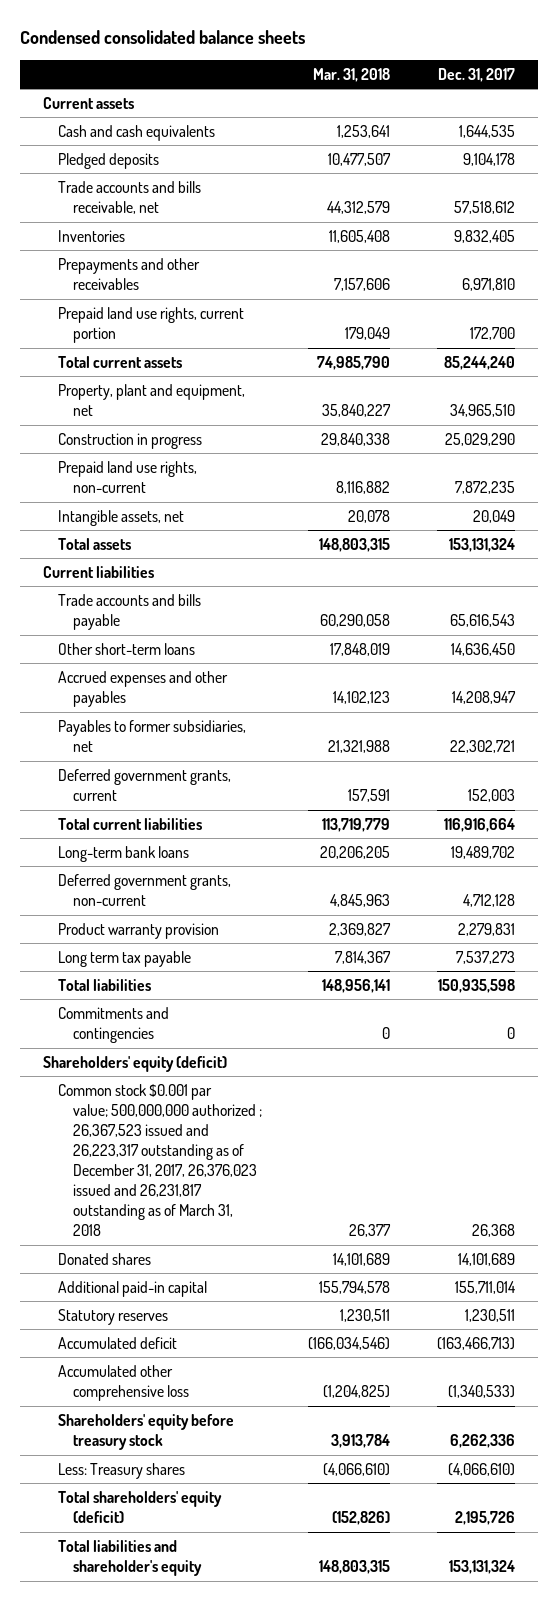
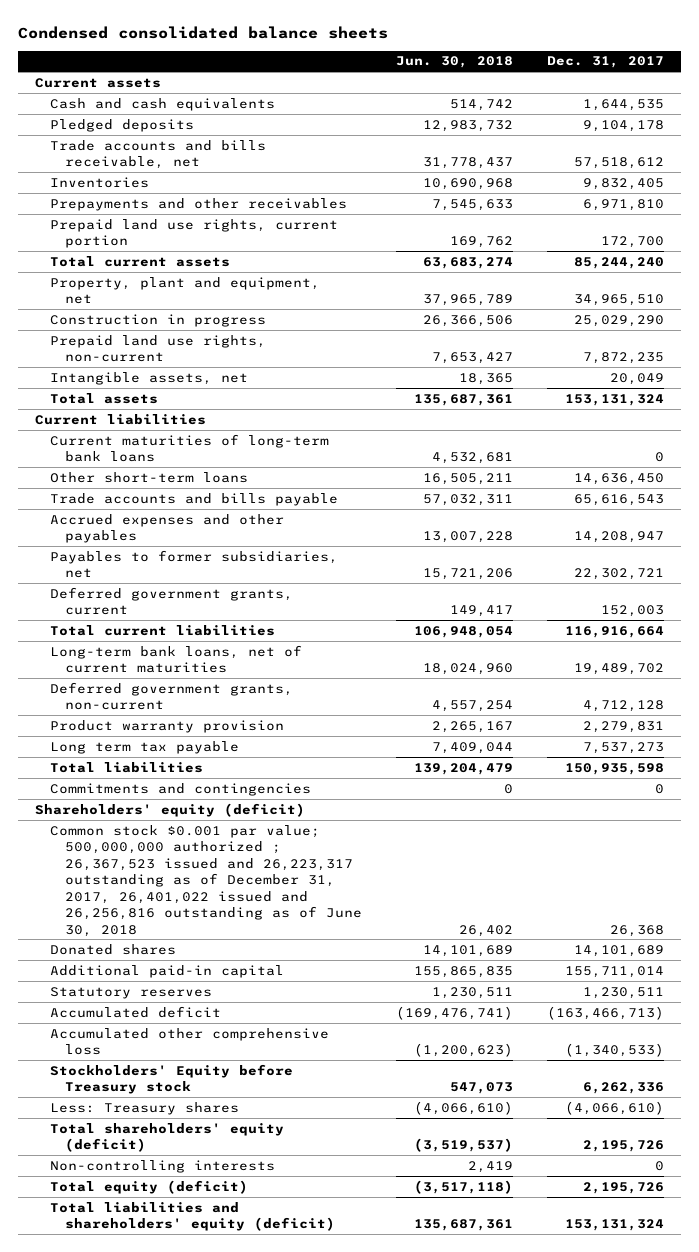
- | Mar. 31, 2018 | Dec. 31, 2017
+ | Jun. 30, 2018 | Dec. 31, 2017
+ Current maturities of long-term bank loans | 4,532,681 | 0
moved down: Trade accounts and bills payable | 57,032,311 | 65,616,543
- Long-term bank loans | 20,206,205 | 19,489,702
+ Long-term bank loans, net of current maturities | 18,024,960 | 19,489,702
- Common stock $0.001 par value; 500,000,000 authorized ; 26,367,523 issued and 26,223,317 outstanding as of December 31, 2017, 26,376,023 issued and 26,231,817 outstanding as of March 31, 2018 | 26,377 | 26,368
+ Common stock $0.001 par value; 500,000,000 authorized ; 26,367,523 issued and 26,223,317 outstanding as of December 31, 2017, 26,401,022 issued and 26,256,816 outstanding as of June 30, 2018 | 26,402 | 26,368
- Shareholders' equity before treasury stock | 3,913,784 | 6,262,336
+ Stockholders' Equity before Treasury stock | 547,073 | 6,262,336
- Total liabilities and shareholder's equity | 148,803,315 | 153,131,324
+ Non-controlling interests | 2,419 | 0
+ Total equity (deficit) | (3,517,118) | 2,195,726
+ Total liabilities and shareholders' equity (deficit) | 135,687,361 | 153,131,324

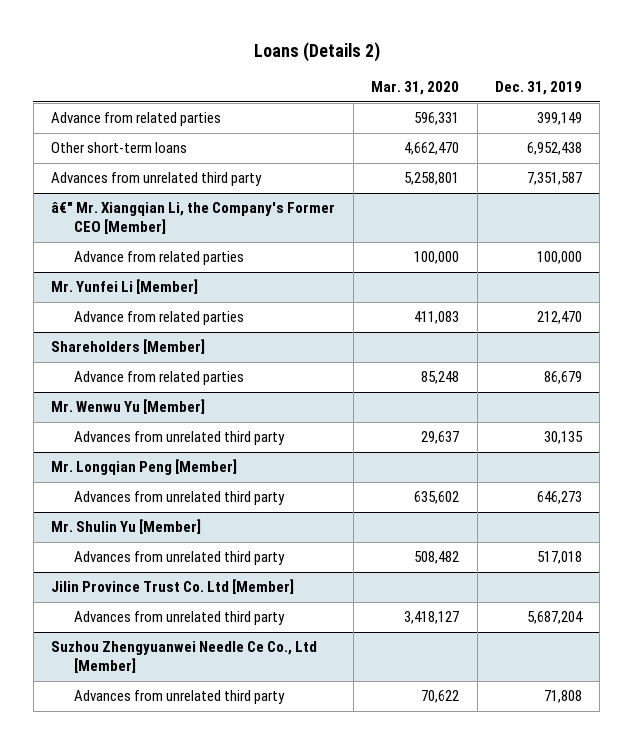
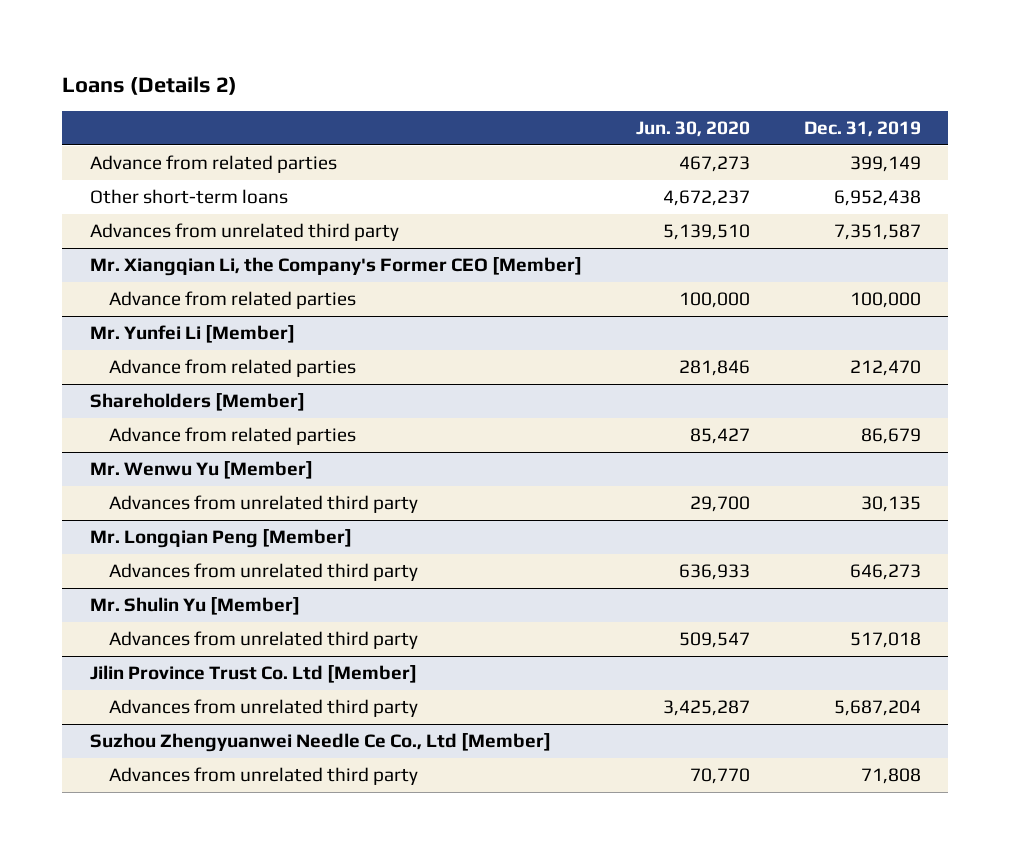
- | Mar. 31, 2020 | Dec. 31, 2019
+ | Jun. 30, 2020 | Dec. 31, 2019
- â€" Mr. Xiangqian Li, the Company's Former CEO [Member]
+ Mr. Xiangqian Li, the Company's Former CEO [Member]

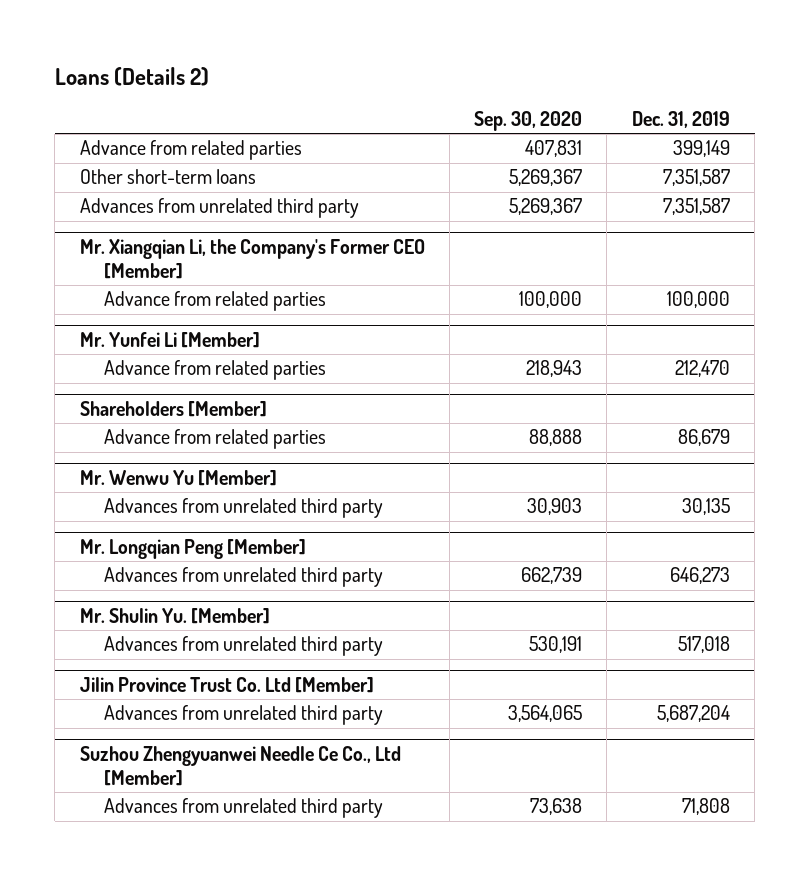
- | Jun. 30, 2020 | Dec. 31, 2019
+ | Sep. 30, 2020 | Dec. 31, 2019
- Other short-term loans | 4,672,237 | 6,952,438
+ Other short-term loans | 5,269,367 | 7,351,587
- Mr. Shulin Yu [Member]
+ Mr. Shulin Yu. [Member]

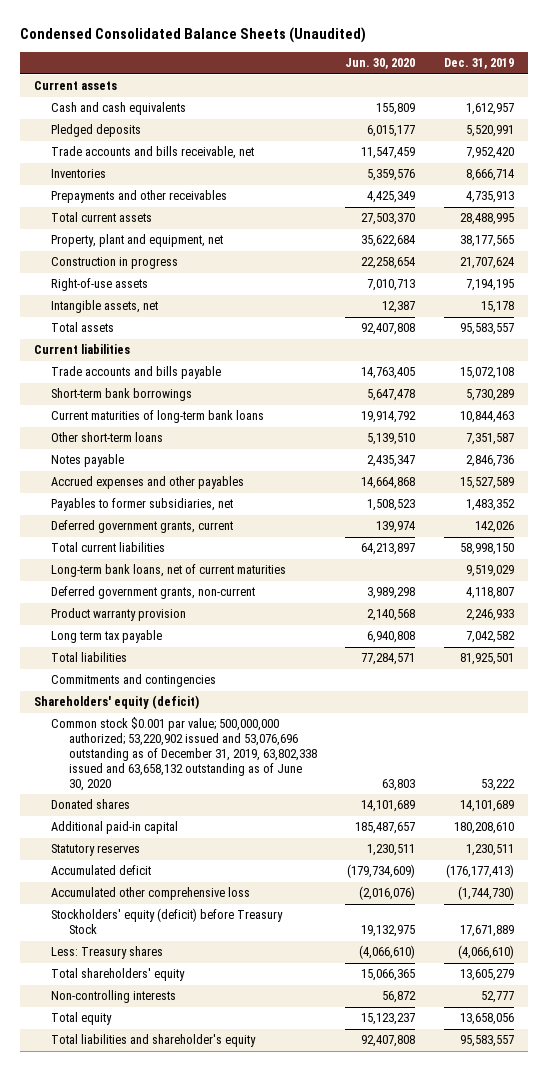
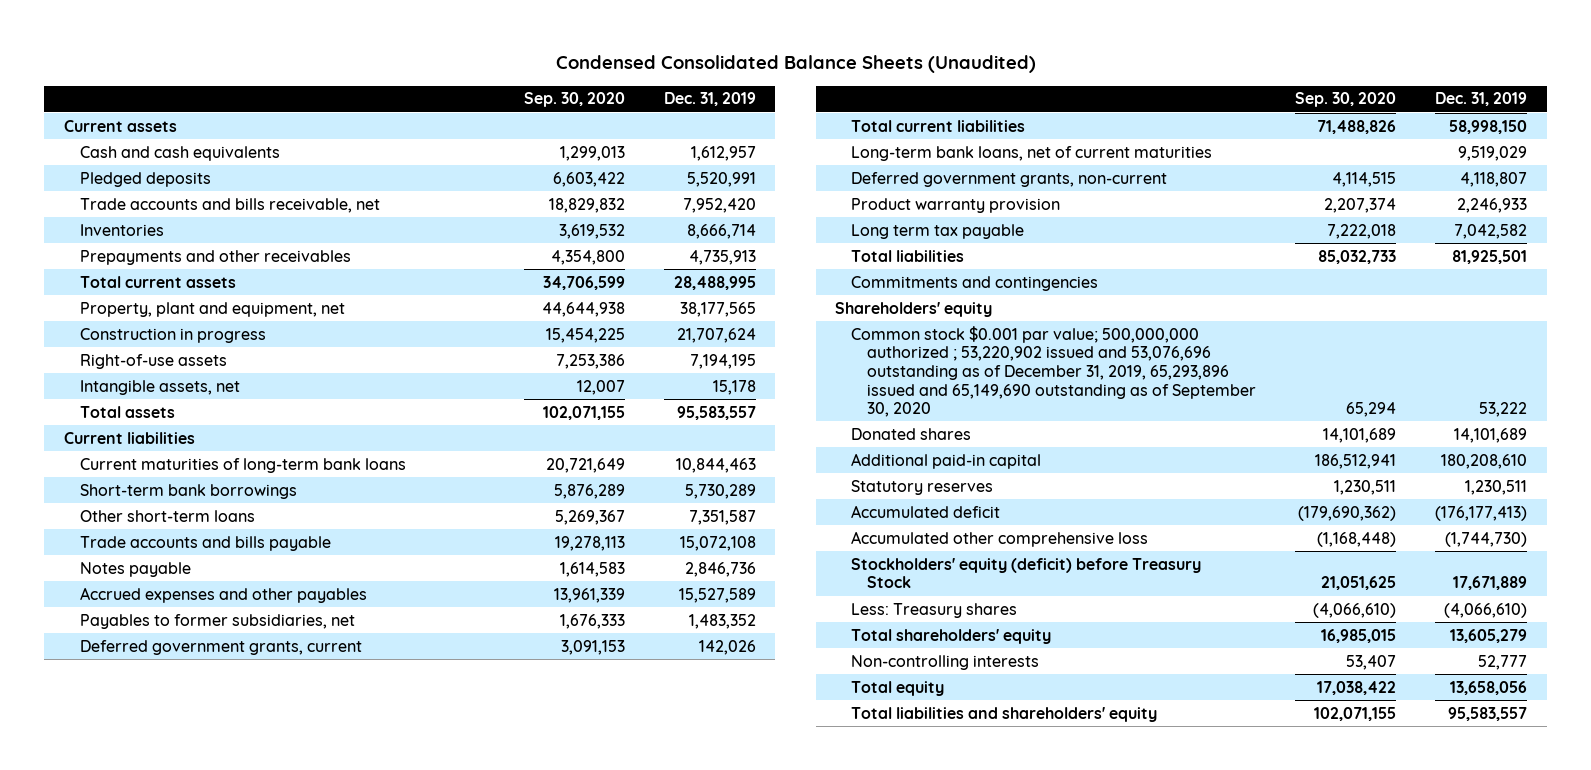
- | Jun. 30, 2020 | Dec. 31, 2019
+ | Sep. 30, 2020 | Dec. 31, 2019
moved down: Short-term bank borrowings | 5,876,289 | 5,730,289
moved down: Trade accounts and bills payable | 19,278,113 | 15,072,108
- Shareholders' equity (deficit)
- Common stock $0.001 par value; 500,000,000 authorized; 53,220,902 issued and 53,076,696 outstanding as of December 31, 2019, 63,802,338 issued and 63,658,132 outstanding as of June 30, 2020 | 63,803 | 53,222
+ Shareholders' equity
+ Common stock $0.001 par value; 500,000,000 authorized ; 53,220,902 issued and 53,076,696 outstanding as of December 31, 2019, 65,293,896 issued and 65,149,690 outstanding as of September 30, 2020 | 65,294 | 53,222
- Total liabilities and shareholder's equity | 92,407,808 | 95,583,557
+ Total liabilities and shareholders' equity | 102,071,155 | 95,583,557

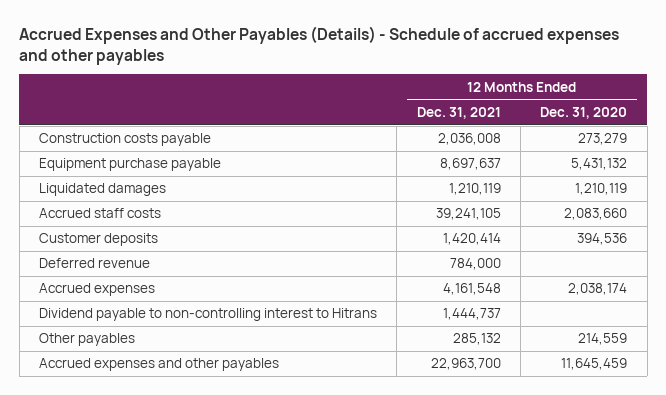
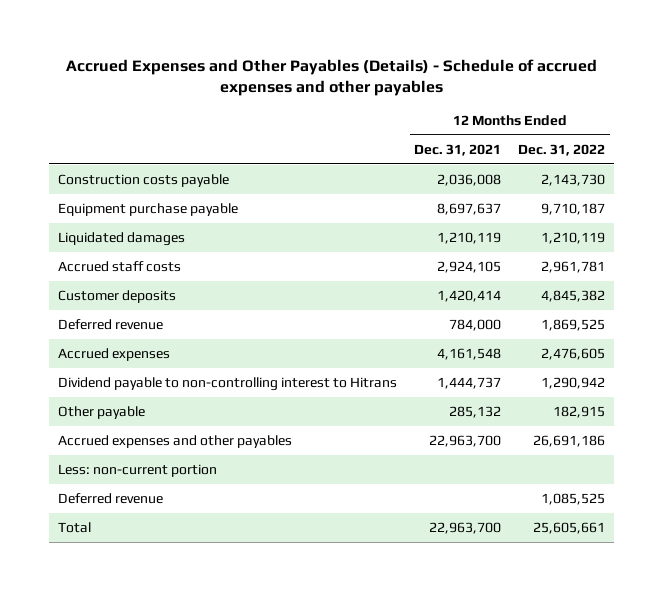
- | 12 Months Ended Dec. 31, 2021 | 12 Months Ended Dec. 31, 2020
+ | 12 Months Ended Dec. 31, 2021 | 12 Months Ended Dec. 31, 2022
- Accrued staff costs | 39,241,105 | 2,083,660
+ Accrued staff costs | 2,924,105 | 2,961,781
- Other payables | 285,132 | 214,559
+ Other payable | 285,132 | 182,915
+ Less: non-current portion
+ Deferred revenue | | 1,085,525
+ Total | 22,963,700 | 25,605,661

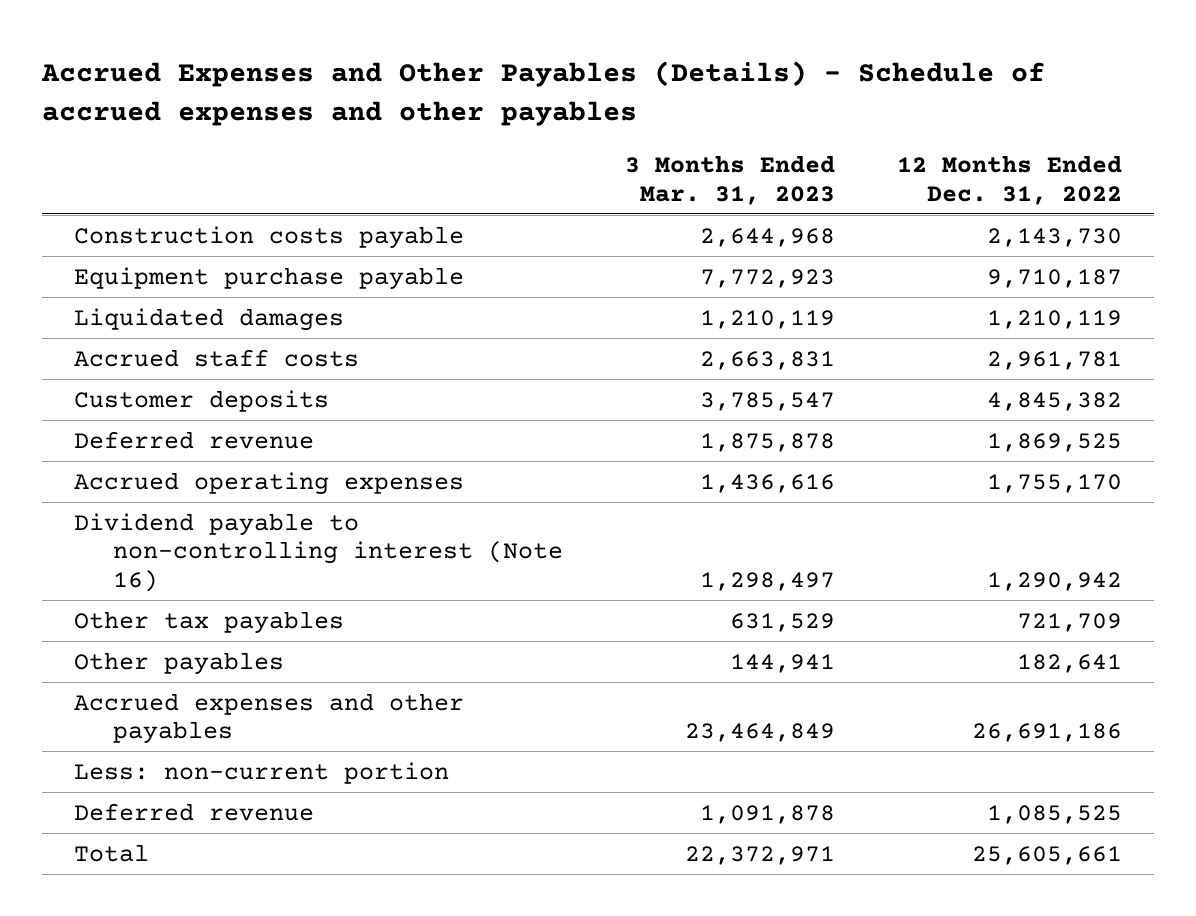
- | 12 Months Ended Dec. 31, 2021 | 12 Months Ended Dec. 31, 2022
+ | 3 Months Ended Mar. 31, 2023 | 12 Months Ended Dec. 31, 2022
- Accrued expenses | 4,161,548 | 2,476,605
- Dividend payable to non-controlling interest to Hitrans | 1,444,737 | 1,290,942
- Other payable | 285,132 | 182,915
+ Accrued operating expenses | 1,436,616 | 1,755,170
+ Dividend payable to non-controlling interest (Note 16) | 1,298,497 | 1,290,942
+ Other tax payables | 631,529 | 721,709
+ Other payables | 144,941 | 182,641

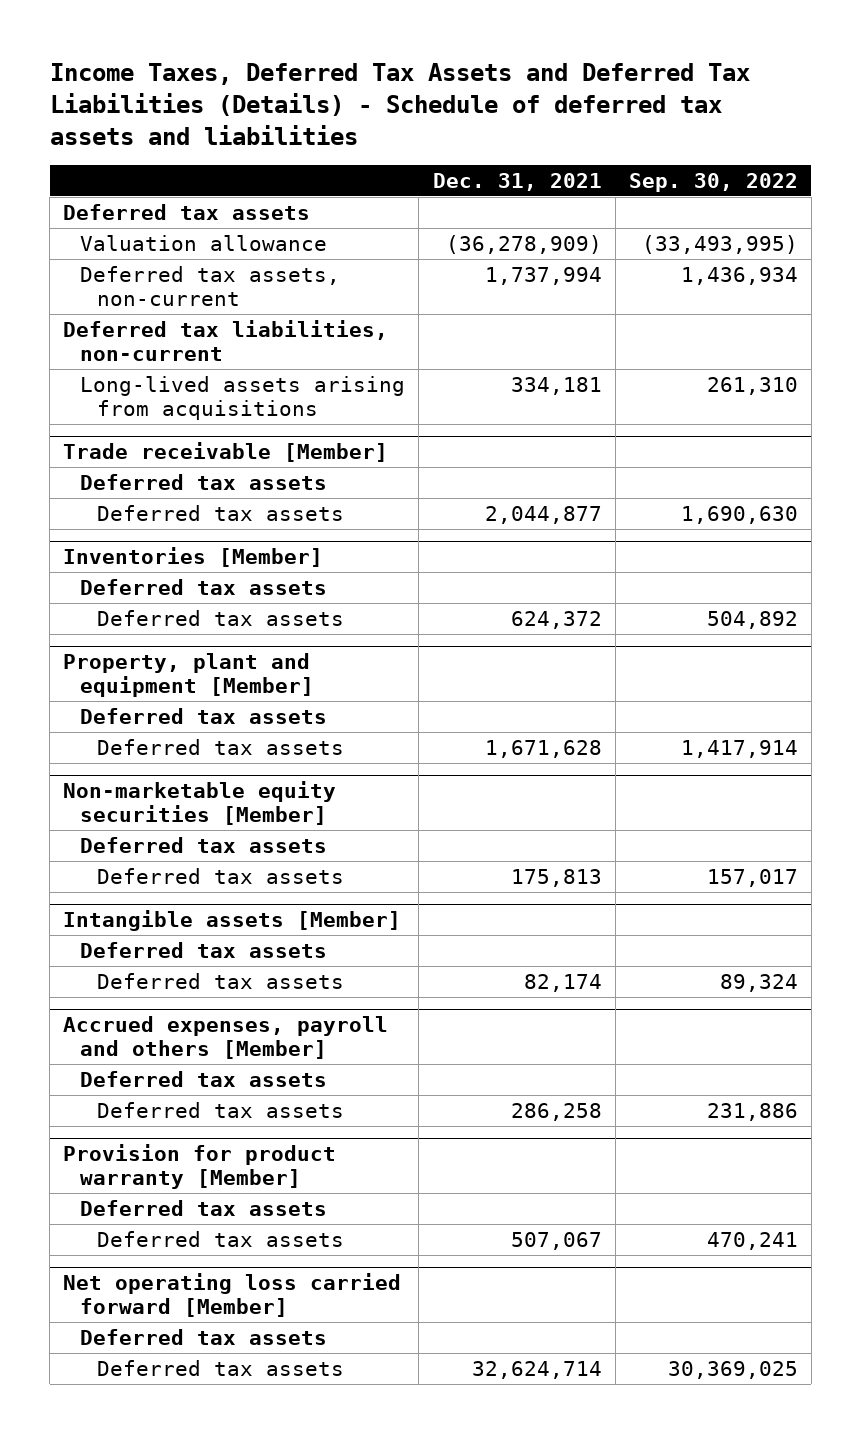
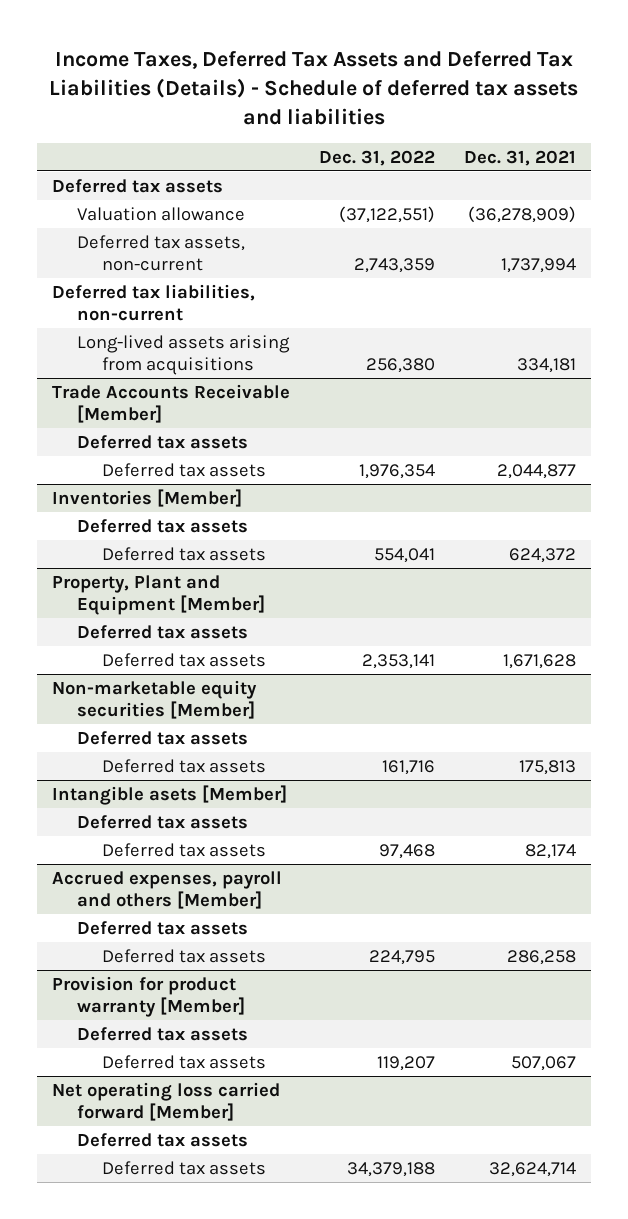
- | Dec. 31, 2021 | Sep. 30, 2022
+ | Dec. 31, 2022 | Dec. 31, 2021
- Trade receivable [Member]
+ Trade Accounts Receivable [Member]
- Property, plant and equipment [Member]
+ Property, Plant and Equipment [Member]
- Intangible assets [Member]
+ Intangible asets [Member]

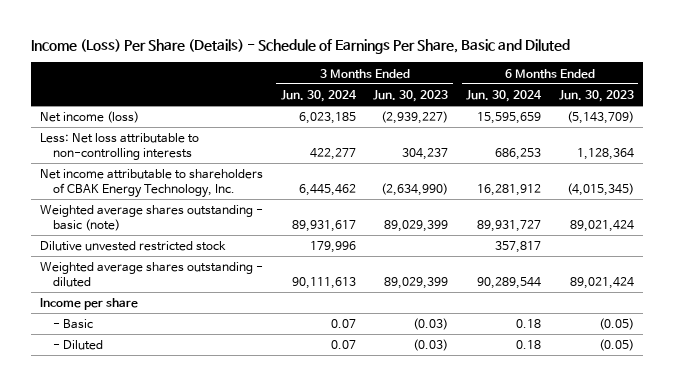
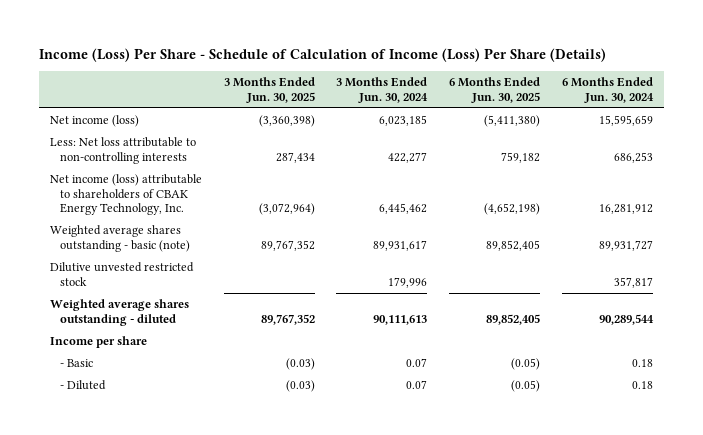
- Income (Loss) Per Share (Details) - Schedule of Earnings Per Share, Basic and Diluted
+ Income (Loss) Per Share - Schedule of Calculation of Income (Loss) Per Share (Details)
- | 3 Months Ended Jun. 30, 2024 | 3 Months Ended Jun. 30, 2023 | 6 Months Ended Jun. 30, 2024 | 6 Months Ended Jun. 30, 2023
+ | 3 Months Ended Jun. 30, 2025 | 3 Months Ended Jun. 30, 2024 | 6 Months Ended Jun. 30, 2025 | 6 Months Ended Jun. 30, 2024
- Net income attributable to shareholders of CBAK Energy Technology, Inc. | 6,445,462 | (2,634,990) | 16,281,912 | (4,015,345)
+ Net income (loss) attributable to shareholders of CBAK Energy Technology, Inc. | (3,072,964) | 6,445,462 | (4,652,198) | 16,281,912

